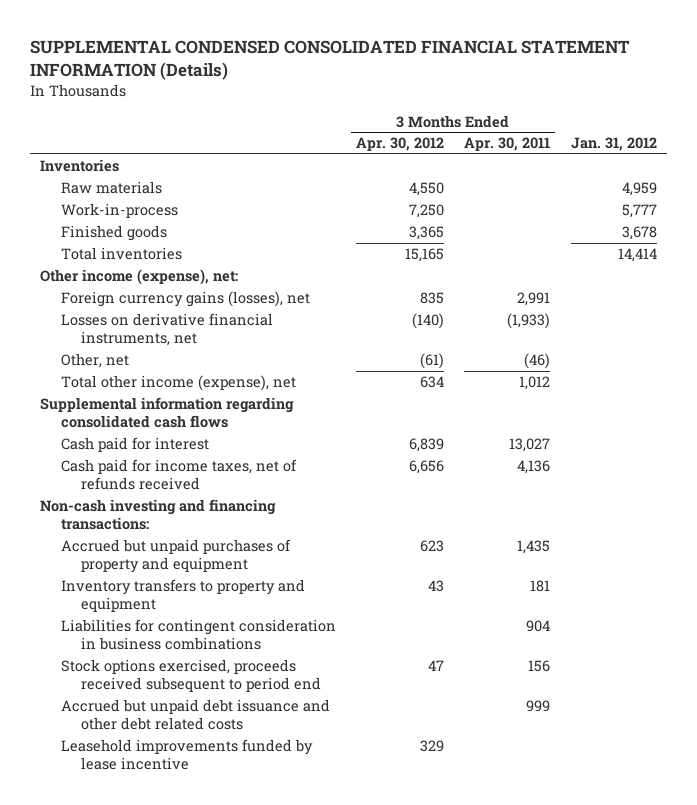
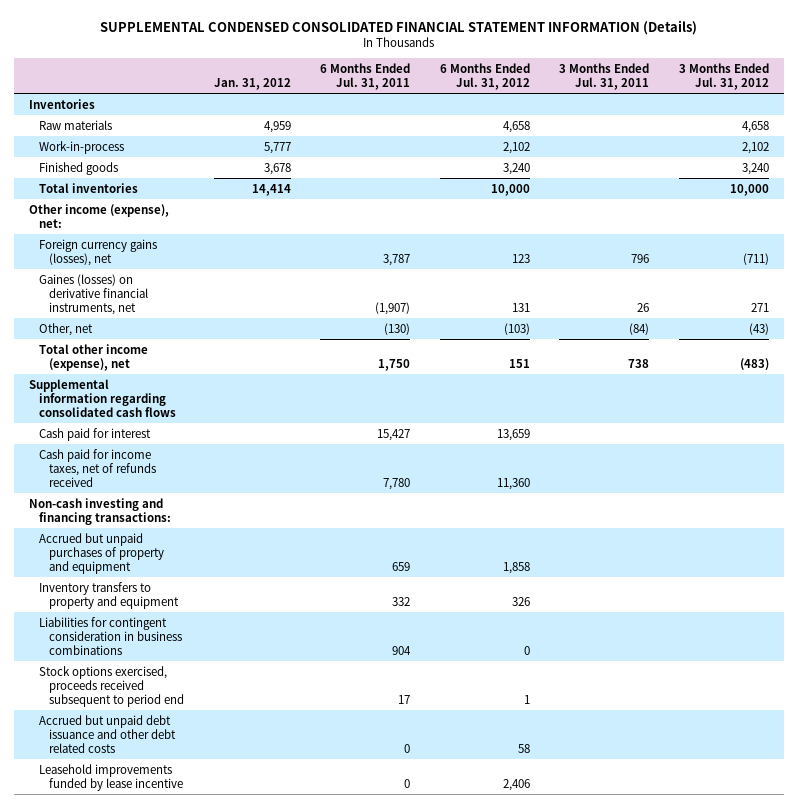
- | 3 Months Ended Apr. 30, 2012 | 3 Months Ended Apr. 30, 2011 | Jan. 31, 2012
+ | Jan. 31, 2012 | 6 Months Ended Jul. 31, 2011 | 6 Months Ended Jul. 31, 2012 | 3 Months Ended Jul. 31, 2011 | 3 Months Ended Jul. 31, 2012
- Losses on derivative financial instruments, net | (140) | (1,933) |
+ Gaines (losses) on derivative financial instruments, net | | (1,907) | 131 | 26 | 271

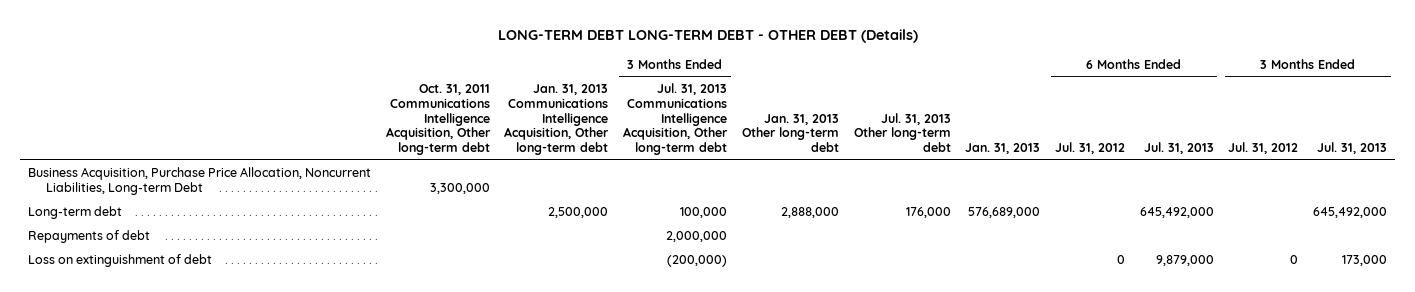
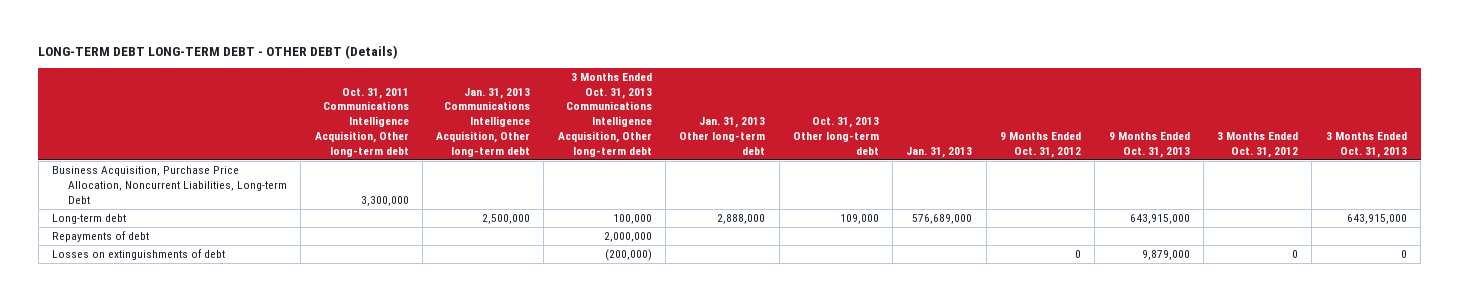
- | Oct. 31, 2011 Communications Intelligence Acquisition, Other long-term debt | Jan. 31, 2013 Communications Intelligence Acquisition, Other long-term debt | 3 Months Ended Jul. 31, 2013 Communications Intelligence Acquisition, Other long-term debt | Jan. 31, 2013 Other long-term debt | Jul. 31, 2013 Other long-term debt | Jan. 31, 2013 | 6 Months Ended Jul. 31, 2012 | 6 Months Ended Jul. 31, 2013 | 3 Months Ended Jul. 31, 2012 | 3 Months Ended Jul. 31, 2013
+ | Oct. 31, 2011 Communications Intelligence Acquisition, Other long-term debt | Jan. 31, 2013 Communications Intelligence Acquisition, Other long-term debt | 3 Months Ended Oct. 31, 2013 Communications Intelligence Acquisition, Other long-term debt | Jan. 31, 2013 Other long-term debt | Oct. 31, 2013 Other long-term debt | Jan. 31, 2013 | 9 Months Ended Oct. 31, 2012 | 9 Months Ended Oct. 31, 2013 | 3 Months Ended Oct. 31, 2012 | 3 Months Ended Oct. 31, 2013
- Loss on extinguishment of debt | | | (200,000) | | | | 0 | 9,879,000 | 0 | 173,000
+ Losses on extinguishments of debt | | | (200,000) | | | | 0 | 9,879,000 | 0 | 0

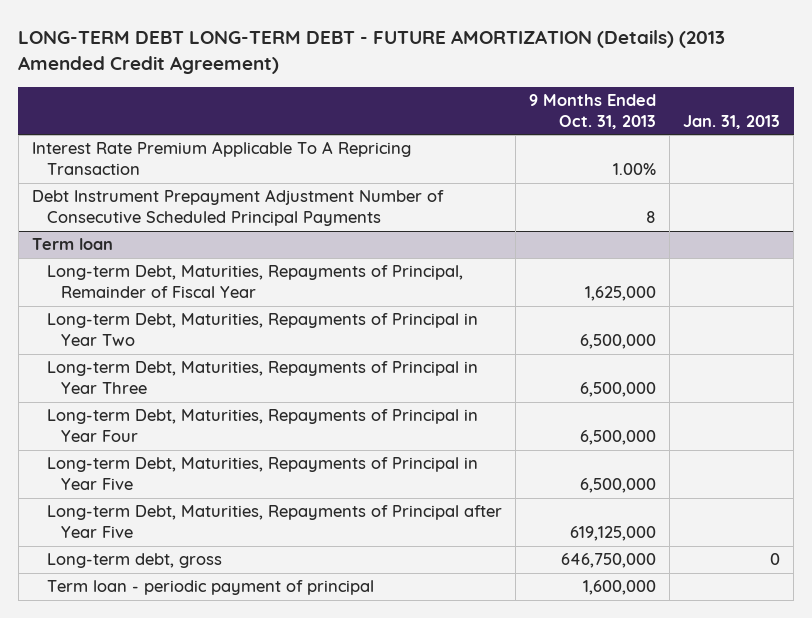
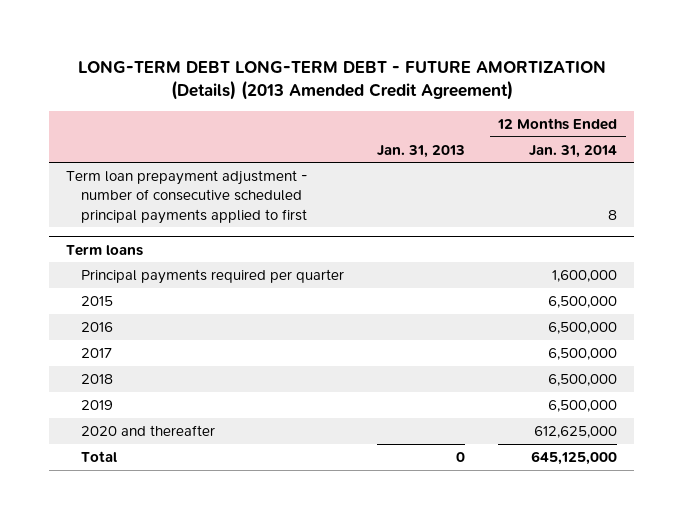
- | 9 Months Ended Oct. 31, 2013 | Jan. 31, 2013
+ | Jan. 31, 2013 | 12 Months Ended Jan. 31, 2014
- Interest Rate Premium Applicable To A Repricing Transaction | 1.00% |
- Debt Instrument Prepayment Adjustment Number of Consecutive Scheduled Principal Payments | 8 |
- Term loan
- Long-term Debt, Maturities, Repayments of Principal, Remainder of Fiscal Year | 1,625,000 |
- Long-term Debt, Maturities, Repayments of Principal in Year Two | 6,500,000 |
- Long-term Debt, Maturities, Repayments of Principal in Year Three | 6,500,000 |
- Long-term Debt, Maturities, Repayments of Principal in Year Four | 6,500,000 |
- Long-term Debt, Maturities, Repayments of Principal in Year Five | 6,500,000 |
- Long-term Debt, Maturities, Repayments of Principal after Year Five | 619,125,000 |
- Long-term debt, gross | 646,750,000 | 0
- Term loan - periodic payment of principal | 1,600,000 |
+ Term loan prepayment adjustment - number of consecutive scheduled principal payments applied to first | | 8
+ Term loans
+ Principal payments required per quarter | | 1,600,000
+ 2015 | | 6,500,000
+ 2016 | | 6,500,000
+ 2017 | | 6,500,000
+ 2018 | | 6,500,000
+ 2019 | | 6,500,000
+ 2020 and thereafter | | 612,625,000
+ Total | 0 | 645,125,000

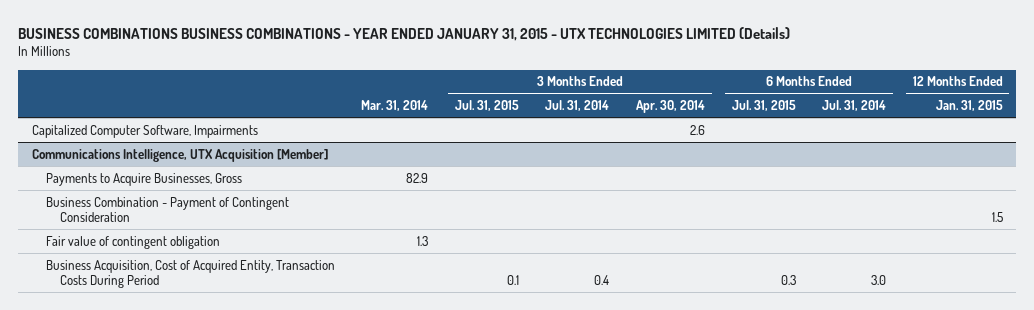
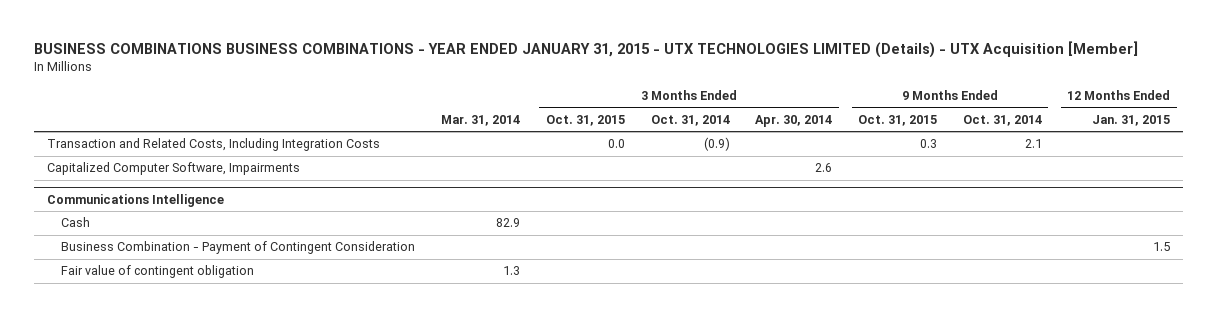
- BUSINESS COMBINATIONS BUSINESS COMBINATIONS - YEAR ENDED JANUARY 31, 2015 - UTX TECHNOLOGIES LIMITED (Details)
+ BUSINESS COMBINATIONS BUSINESS COMBINATIONS - YEAR ENDED JANUARY 31, 2015 - UTX TECHNOLOGIES LIMITED (Details) - UTX Acquisition [Member]
- | Mar. 31, 2014 | 3 Months Ended Jul. 31, 2015 | 3 Months Ended Jul. 31, 2014 | 3 Months Ended Apr. 30, 2014 | 6 Months Ended Jul. 31, 2015 | 6 Months Ended Jul. 31, 2014 | 12 Months Ended Jan. 31, 2015
+ | Mar. 31, 2014 | 3 Months Ended Oct. 31, 2015 | 3 Months Ended Oct. 31, 2014 | 3 Months Ended Apr. 30, 2014 | 9 Months Ended Oct. 31, 2015 | 9 Months Ended Oct. 31, 2014 | 12 Months Ended Jan. 31, 2015
+ Transaction and Related Costs, Including Integration Costs | | 0.0 | (0.9) | | 0.3 | 2.1 |
- Communications Intelligence, UTX Acquisition [Member]
- Payments to Acquire Businesses, Gross | 82.9 | | | | | |
+ Communications Intelligence
+ Cash | 82.9 | | | | | |
- Business Acquisition, Cost of Acquired Entity, Transaction Costs During Period | | 0.1 | 0.4 | | 0.3 | 3.0 |

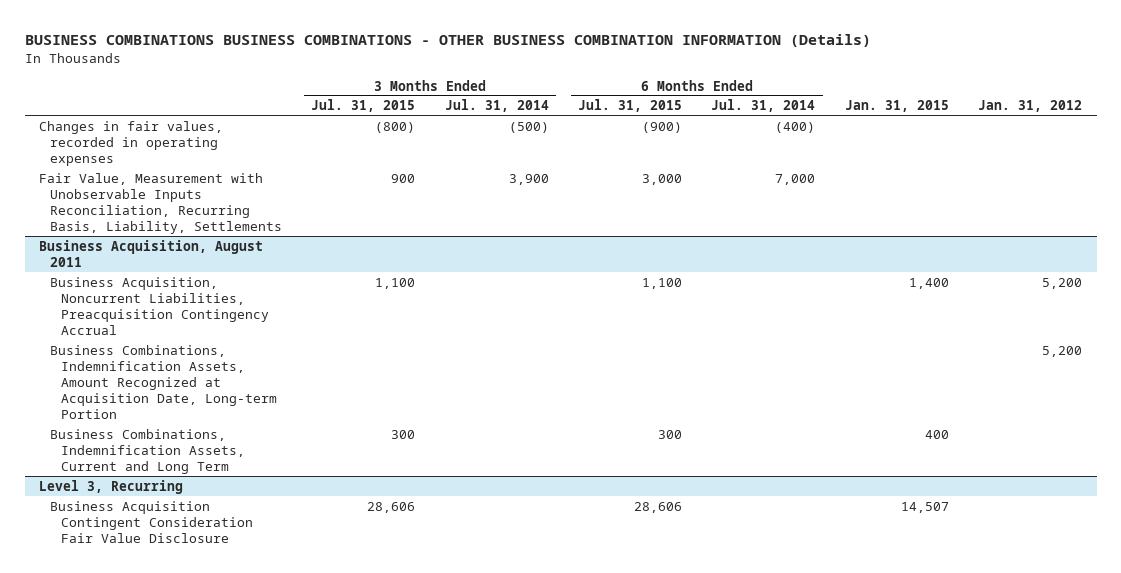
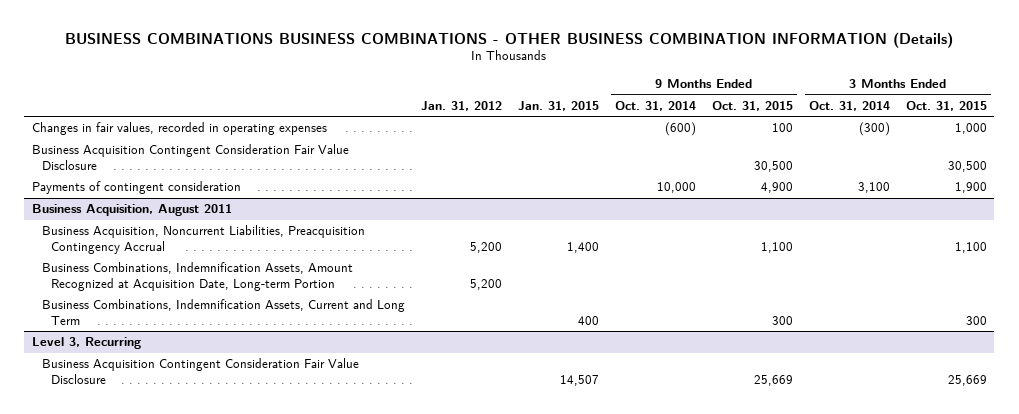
- | 3 Months Ended Jul. 31, 2015 | 3 Months Ended Jul. 31, 2014 | 6 Months Ended Jul. 31, 2015 | 6 Months Ended Jul. 31, 2014 | Jan. 31, 2015 | Jan. 31, 2012
+ | Jan. 31, 2012 | Jan. 31, 2015 | 9 Months Ended Oct. 31, 2014 | 9 Months Ended Oct. 31, 2015 | 3 Months Ended Oct. 31, 2014 | 3 Months Ended Oct. 31, 2015
- Fair Value, Measurement with Unobservable Inputs Reconciliation, Recurring Basis, Liability, Settlements | 900 | 3,900 | 3,000 | 7,000 | |
+ Business Acquisition Contingent Consideration Fair Value Disclosure | | | | 30,500 | | 30,500
+ Payments of contingent consideration | | | 10,000 | 4,900 | 3,100 | 1,900

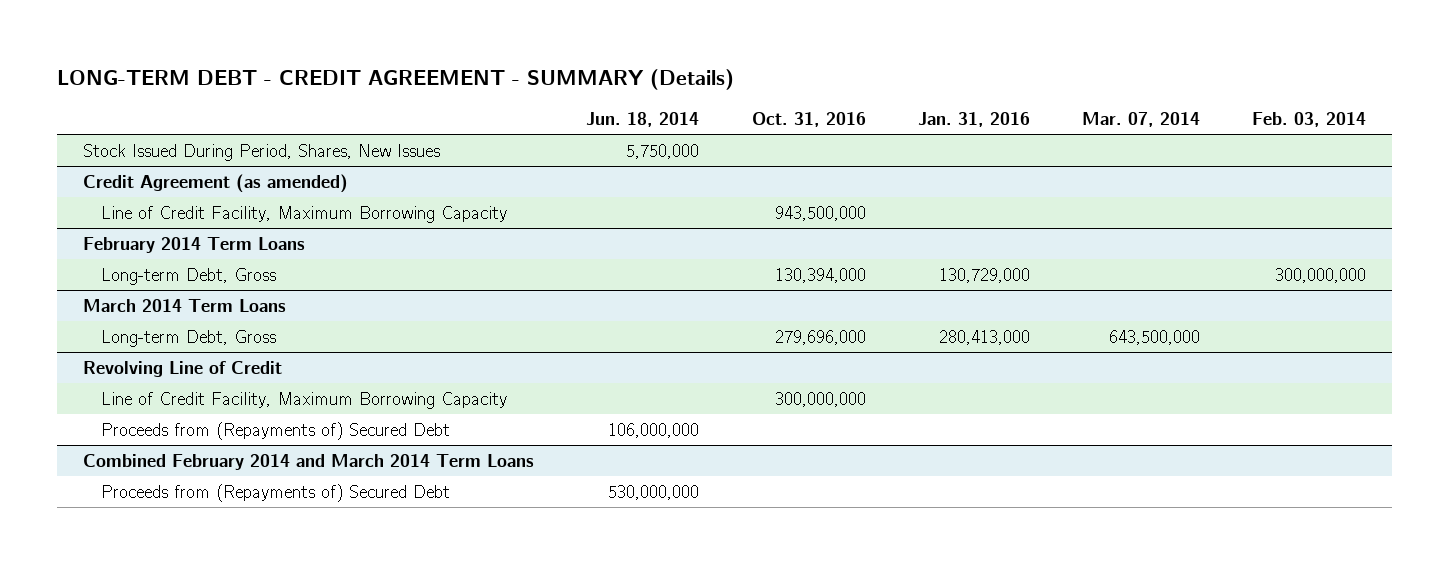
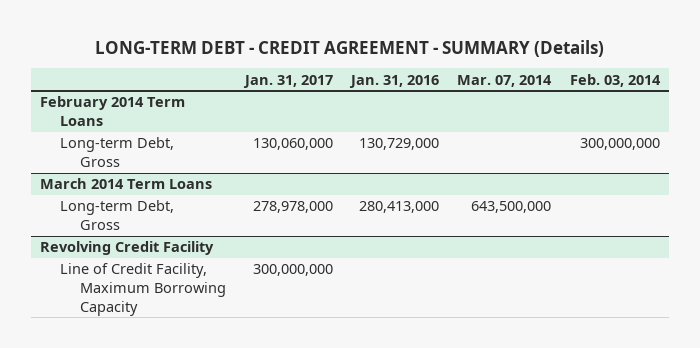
- | Jun. 18, 2014 | Oct. 31, 2016 | Jan. 31, 2016 | Mar. 07, 2014 | Feb. 03, 2014
+ | Jan. 31, 2017 | Jan. 31, 2016 | Mar. 07, 2014 | Feb. 03, 2014
- Stock Issued During Period, Shares, New Issues | 5,750,000 | | | |
- Credit Agreement (as amended)
- Line of Credit Facility, Maximum Borrowing Capacity | | 943,500,000 | | |
- Revolving Line of Credit
+ Revolving Credit Facility
- Proceeds from (Repayments of) Secured Debt | 106,000,000 | | | |
- Combined February 2014 and March 2014 Term Loans
- Proceeds from (Repayments of) Secured Debt | 530,000,000 | | | |

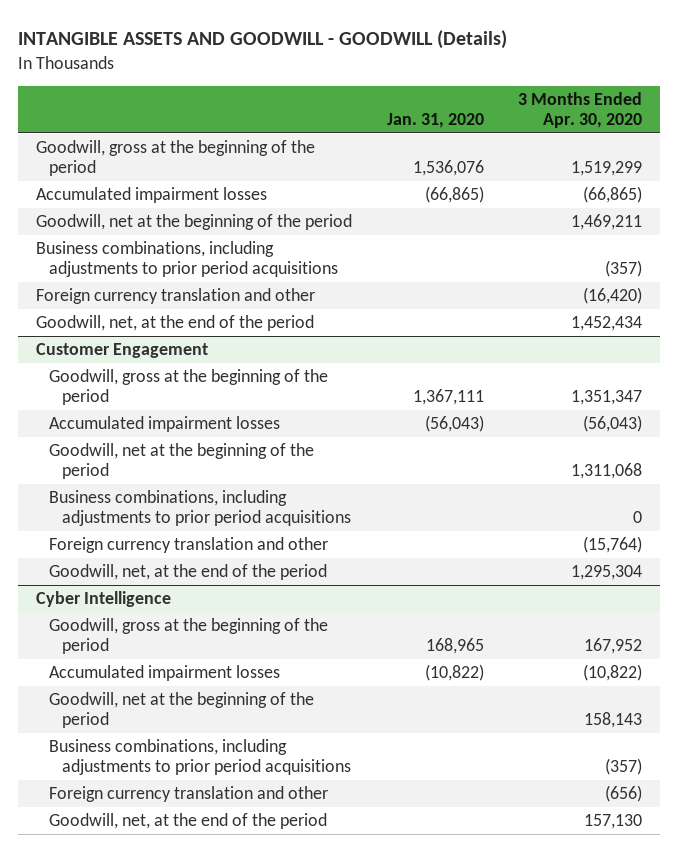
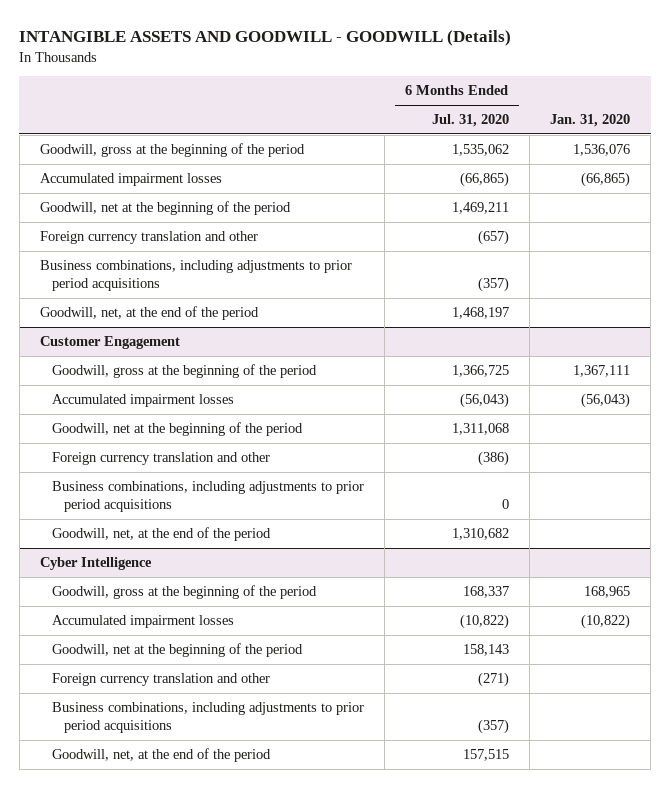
- | Jan. 31, 2020 | 3 Months Ended Apr. 30, 2020
+ | 6 Months Ended Jul. 31, 2020 | Jan. 31, 2020
moved down: Business combinations, including adjustments to prior period acquisitions | (357) |
@ Customer Engagement
moved down: Business combinations, including adjustments to prior period acquisitions | 0 |
@ Cyber Intelligence
moved down: Business combinations, including adjustments to prior period acquisitions | (357) |

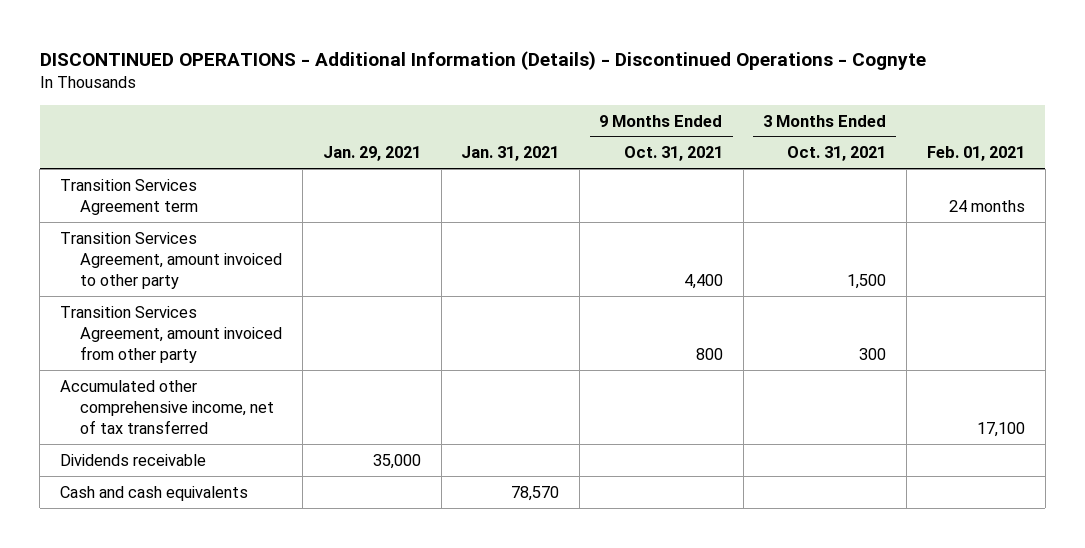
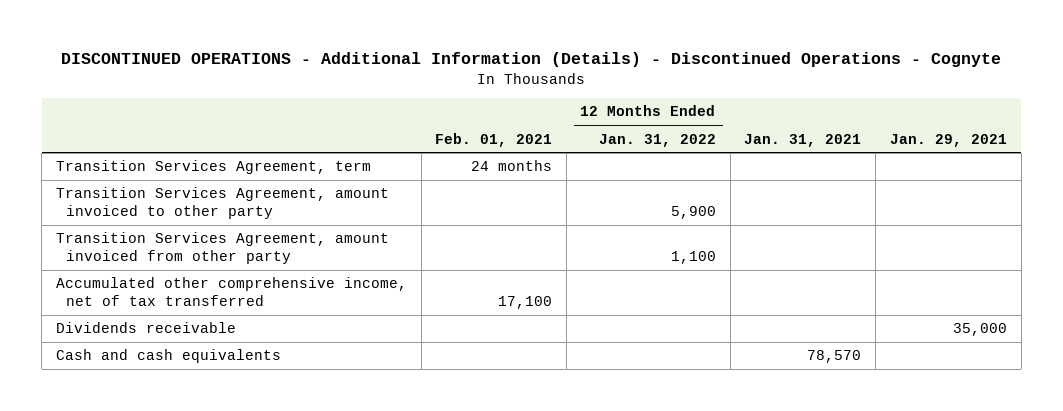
- | Jan. 29, 2021 | Jan. 31, 2021 | 9 Months Ended Oct. 31, 2021 | 3 Months Ended Oct. 31, 2021 | Feb. 01, 2021
+ | Feb. 01, 2021 | 12 Months Ended Jan. 31, 2022 | Jan. 31, 2021 | Jan. 29, 2021
- Transition Services Agreement term | | | | | 24 months
+ Transition Services Agreement, term | 24 months | | |

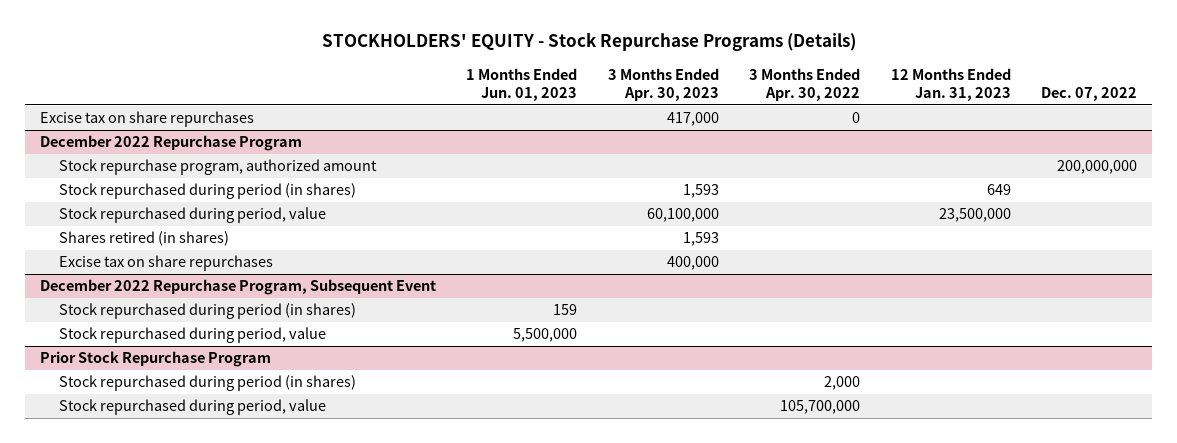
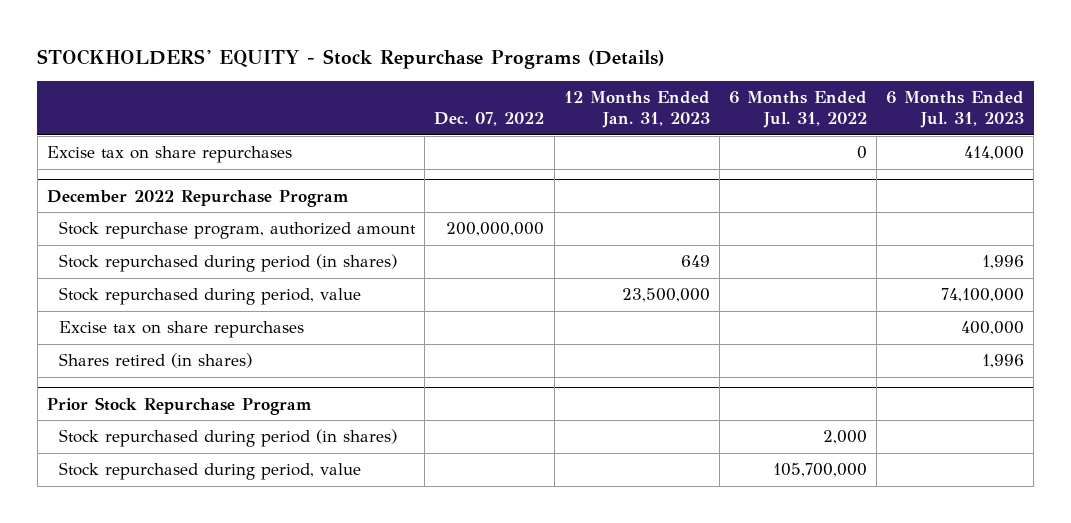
- | 1 Months Ended Jun. 01, 2023 | 3 Months Ended Apr. 30, 2023 | 3 Months Ended Apr. 30, 2022 | 12 Months Ended Jan. 31, 2023 | Dec. 07, 2022
+ | Dec. 07, 2022 | 12 Months Ended Jan. 31, 2023 | 6 Months Ended Jul. 31, 2022 | 6 Months Ended Jul. 31, 2023
- December 2022 Repurchase Program, Subsequent Event
- Stock repurchased during period (in shares) | 159 | | | |
- Stock repurchased during period, value | 5,500,000 | | | |
@ December 2022 Repurchase Program
moved down: Shares retired (in shares) | | | | 1,996

